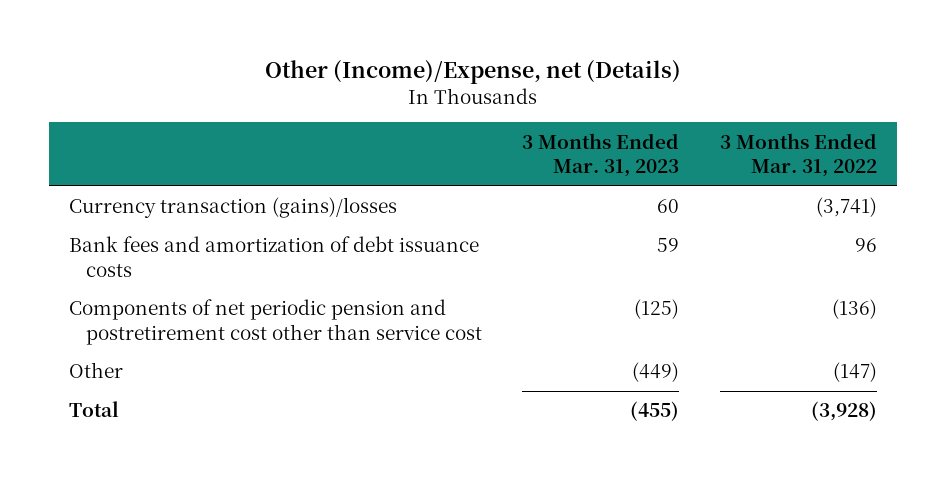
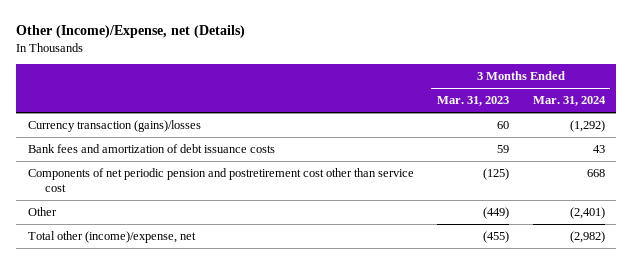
- | 3 Months Ended Mar. 31, 2023 | 3 Months Ended Mar. 31, 2022
+ | 3 Months Ended Mar. 31, 2023 | 3 Months Ended Mar. 31, 2024
- Total | (455) | (3,928)
+ Total other (income)/expense, net | (455) | (2,982)

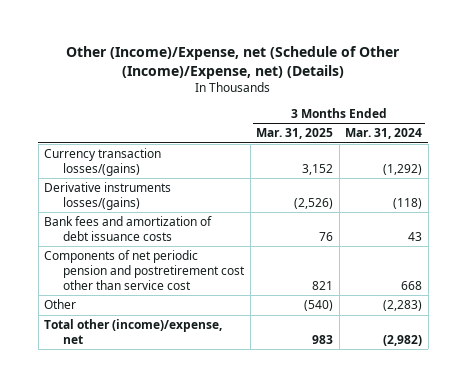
- Other (Income)/Expense, net (Details)
+ Other (Income)/Expense, net (Schedule of Other (Income)/Expense, net) (Details)
- | 3 Months Ended Mar. 31, 2023 | 3 Months Ended Mar. 31, 2024
+ | 3 Months Ended Mar. 31, 2025 | 3 Months Ended Mar. 31, 2024
- Currency transaction (gains)/losses | 60 | (1,292)
+ Currency transaction losses/(gains) | 3,152 | (1,292)
+ Derivative instruments losses/(gains) | (2,526) | (118)
- Other | (449) | (2,401)
+ Other | (540) | (2,283)

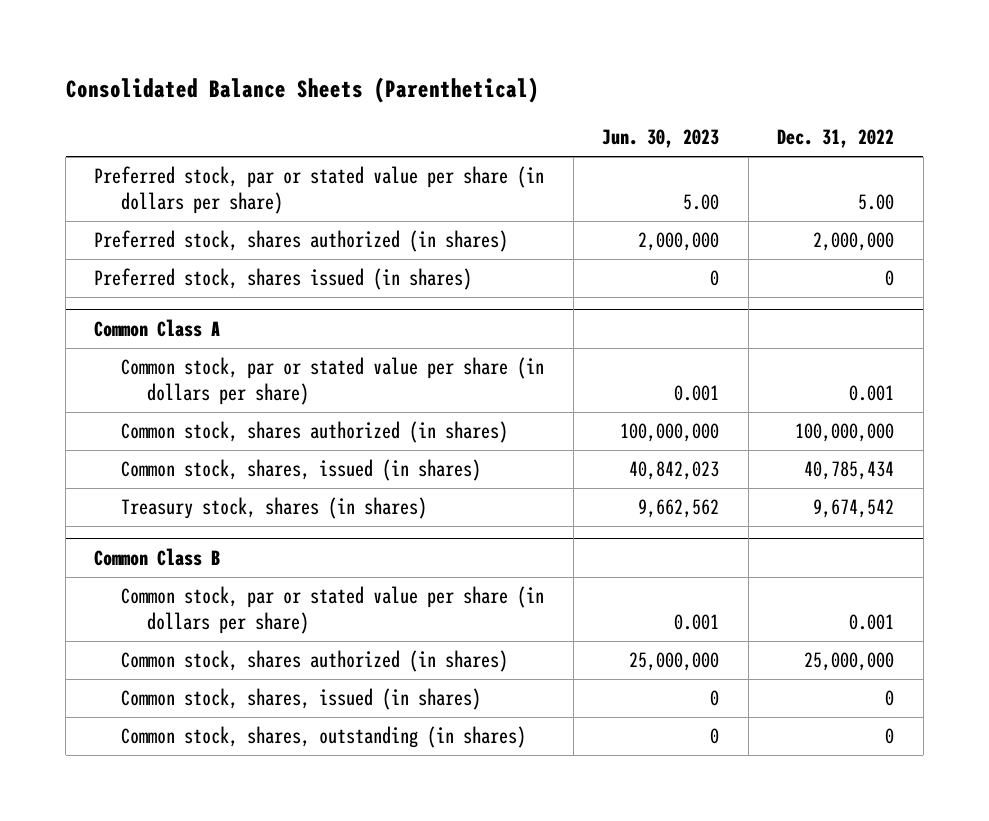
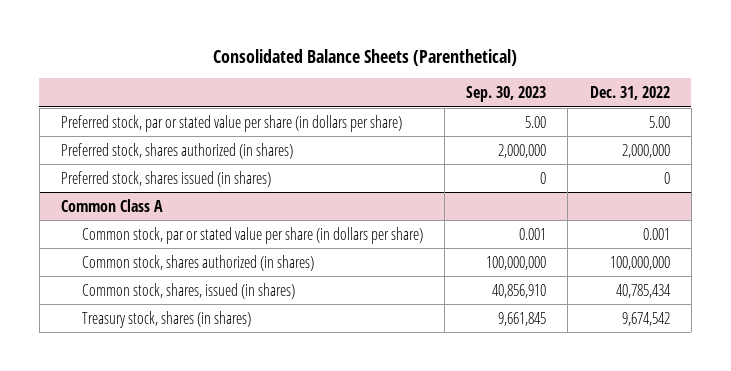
- | Jun. 30, 2023 | Dec. 31, 2022
+ | Sep. 30, 2023 | Dec. 31, 2022
- Common Class B
- Common stock, par or stated value per share (in dollars per share) | 0.001 | 0.001
- Common stock, shares authorized (in shares) | 25,000,000 | 25,000,000
- Common stock, shares, issued (in shares) | 0 | 0
- Common stock, shares, outstanding (in shares) | 0 | 0

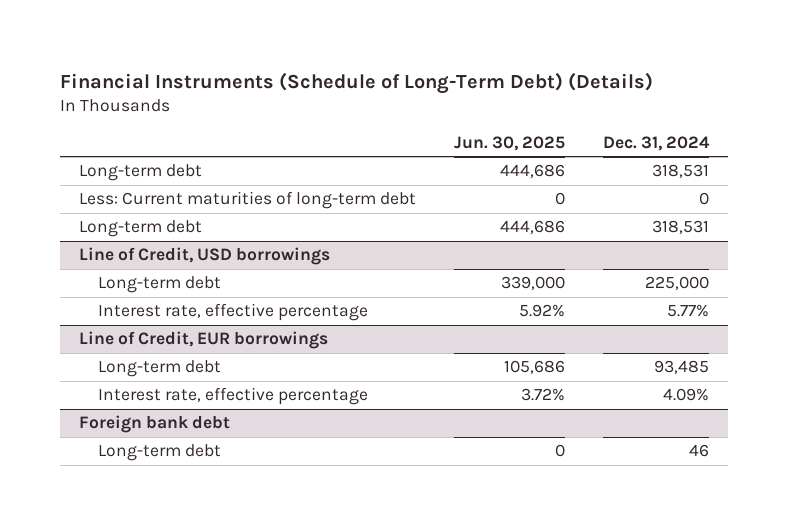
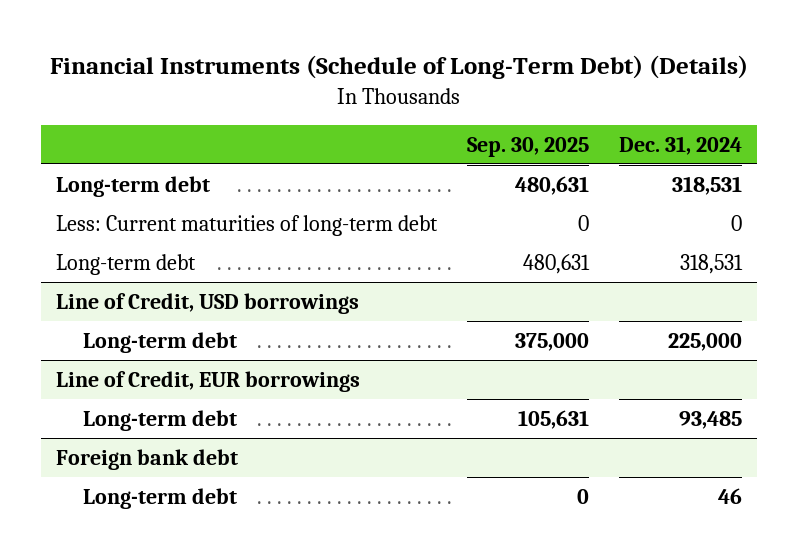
- | Jun. 30, 2025 | Dec. 31, 2024
+ | Sep. 30, 2025 | Dec. 31, 2024
@ Line of Credit, USD borrowings
- Interest rate, effective percentage | 5.92% | 5.77%
@ Line of Credit, EUR borrowings
- Interest rate, effective percentage | 3.72% | 4.09%

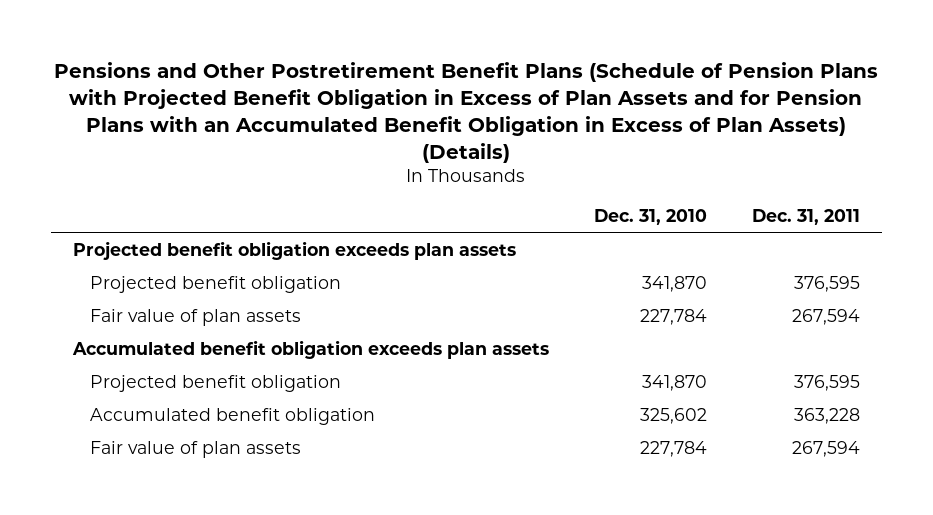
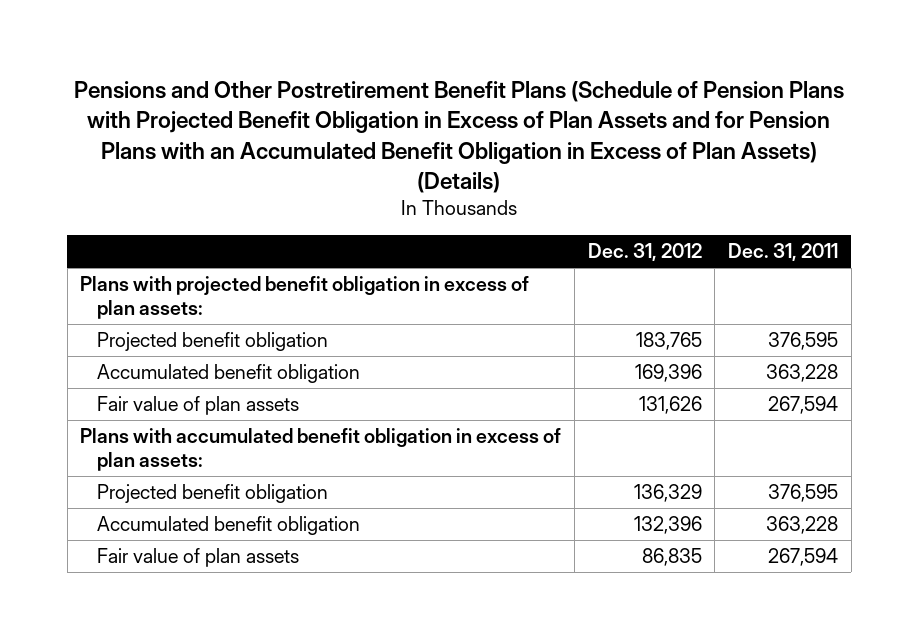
- | Dec. 31, 2010 | Dec. 31, 2011
+ | Dec. 31, 2012 | Dec. 31, 2011
- Projected benefit obligation exceeds plan assets
+ Plans with projected benefit obligation in excess of plan assets:
+ Accumulated benefit obligation | 169,396 | 363,228
- Accumulated benefit obligation exceeds plan assets
+ Plans with accumulated benefit obligation in excess of plan assets:

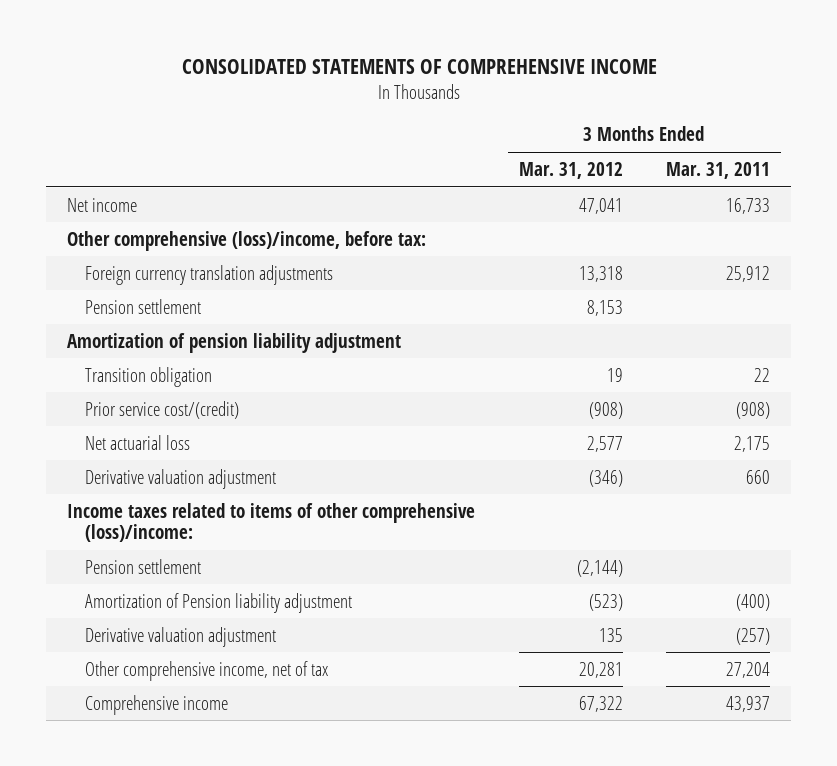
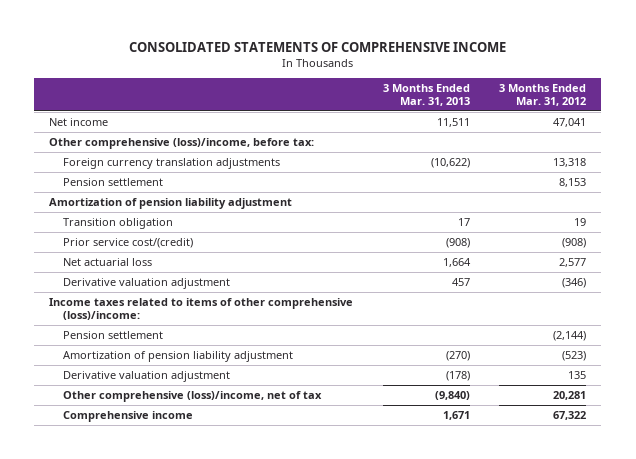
- | 3 Months Ended Mar. 31, 2012 | 3 Months Ended Mar. 31, 2011
+ | 3 Months Ended Mar. 31, 2013 | 3 Months Ended Mar. 31, 2012
- Amortization of Pension liability adjustment | (523) | (400)
+ Amortization of pension liability adjustment | (270) | (523)
- Other comprehensive income, net of tax | 20,281 | 27,204
+ Other comprehensive (loss)/income, net of tax | (9,840) | 20,281

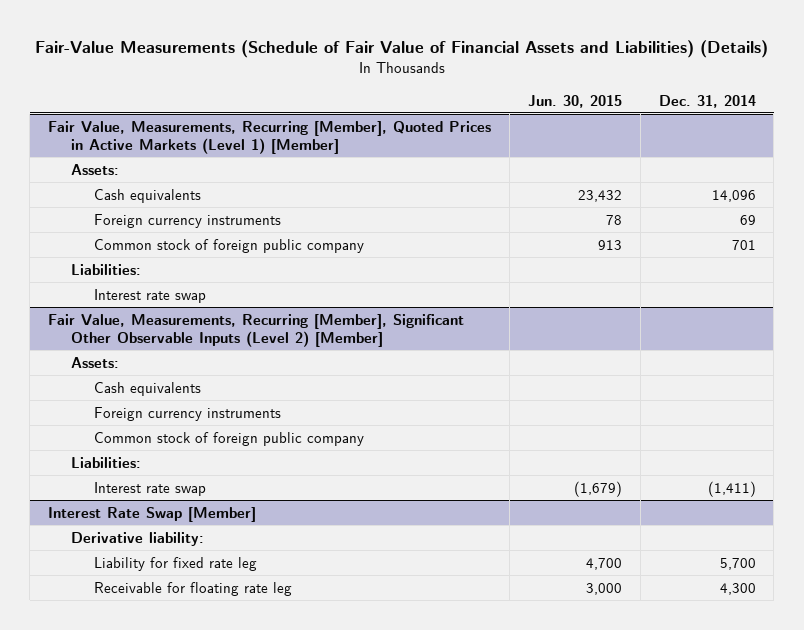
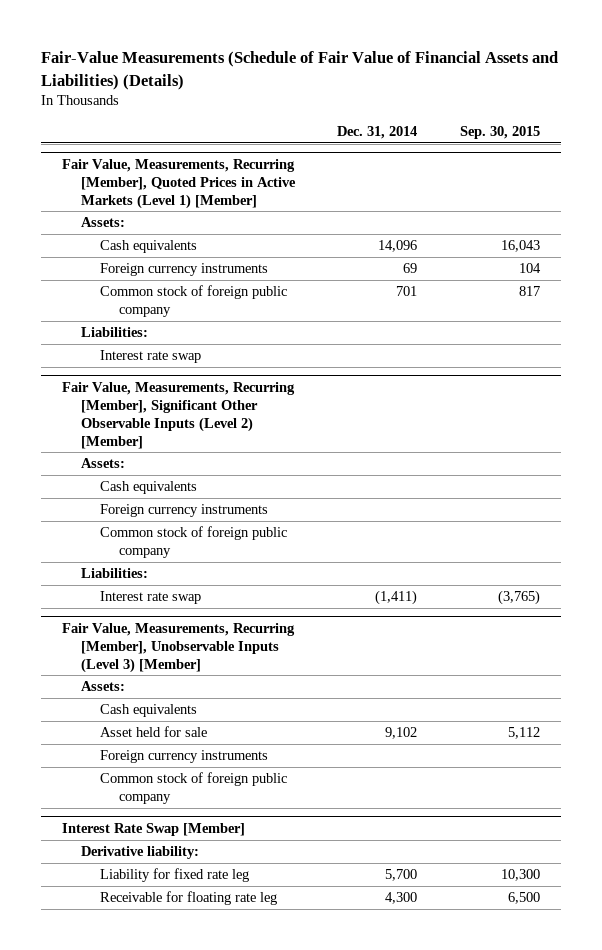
- | Jun. 30, 2015 | Dec. 31, 2014
+ | Dec. 31, 2014 | Sep. 30, 2015
+ Fair Value, Measurements, Recurring [Member], Unobservable Inputs (Level 3) [Member]
+ Assets:
+ Cash equivalents
+ Asset held for sale | 9,102 | 5,112
+ Foreign currency instruments
+ Common stock of foreign public company

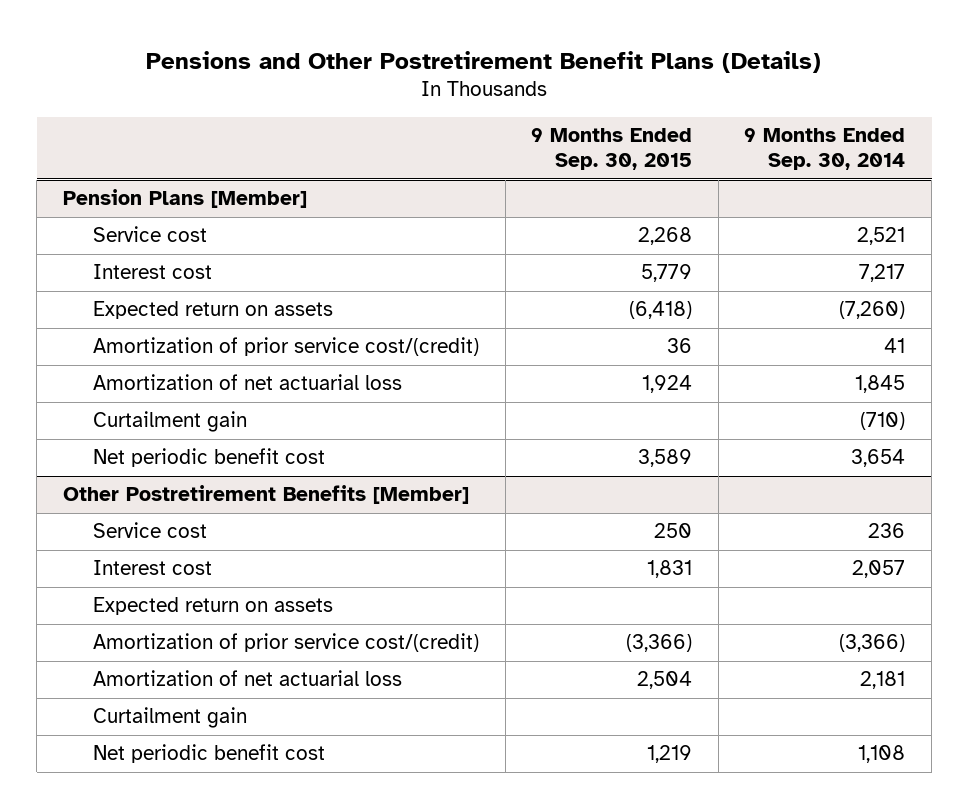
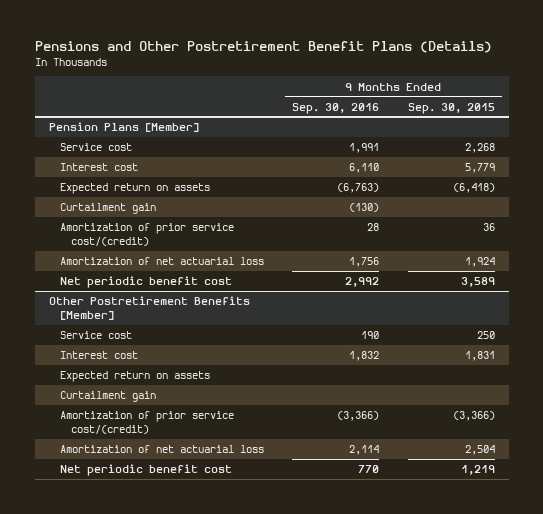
- | 9 Months Ended Sep. 30, 2015 | 9 Months Ended Sep. 30, 2014
+ | 9 Months Ended Sep. 30, 2016 | 9 Months Ended Sep. 30, 2015
@ Pension Plans [Member]
moved up: Curtailment gain | (130) |
@ Other Postretirement Benefits [Member]
moved up: Curtailment gain

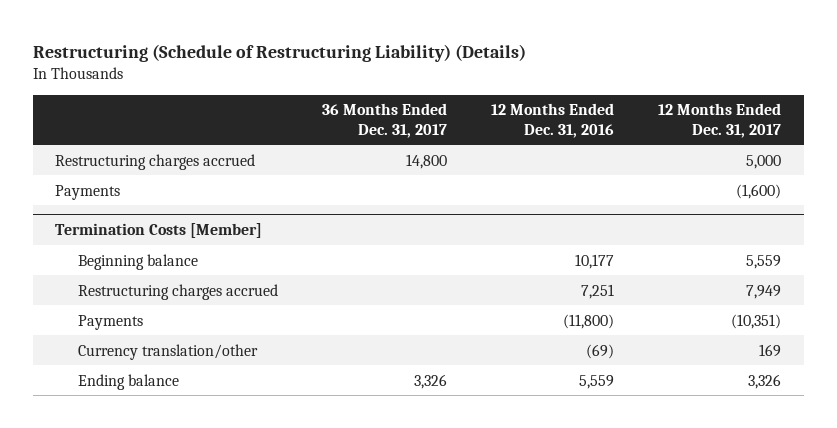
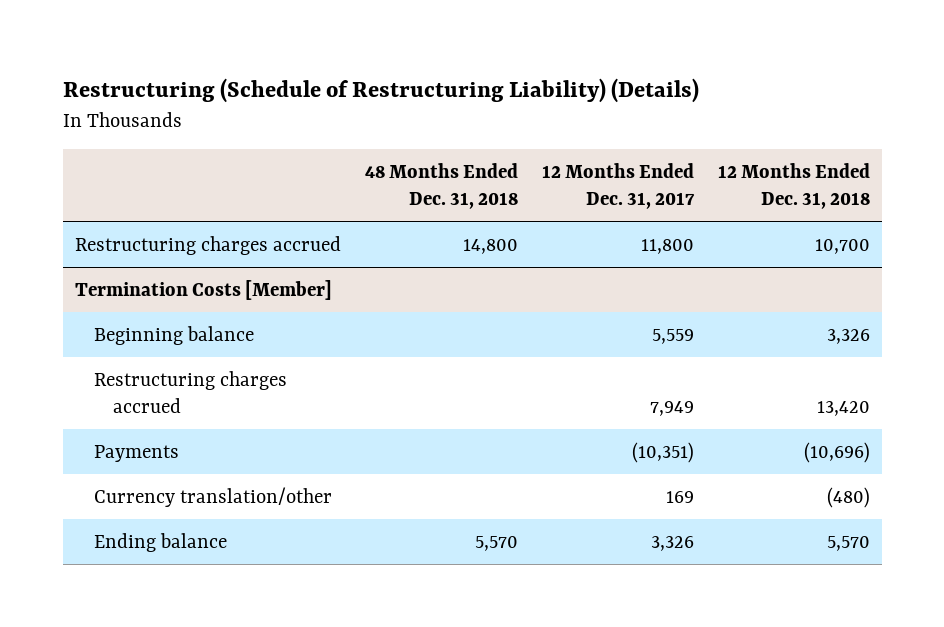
- | 36 Months Ended Dec. 31, 2017 | 12 Months Ended Dec. 31, 2016 | 12 Months Ended Dec. 31, 2017
+ | 48 Months Ended Dec. 31, 2018 | 12 Months Ended Dec. 31, 2017 | 12 Months Ended Dec. 31, 2018
- Restructuring charges accrued | 14,800 | | 5,000
- Payments | | | (1,600)
+ Restructuring charges accrued | 14,800 | 11,800 | 10,700

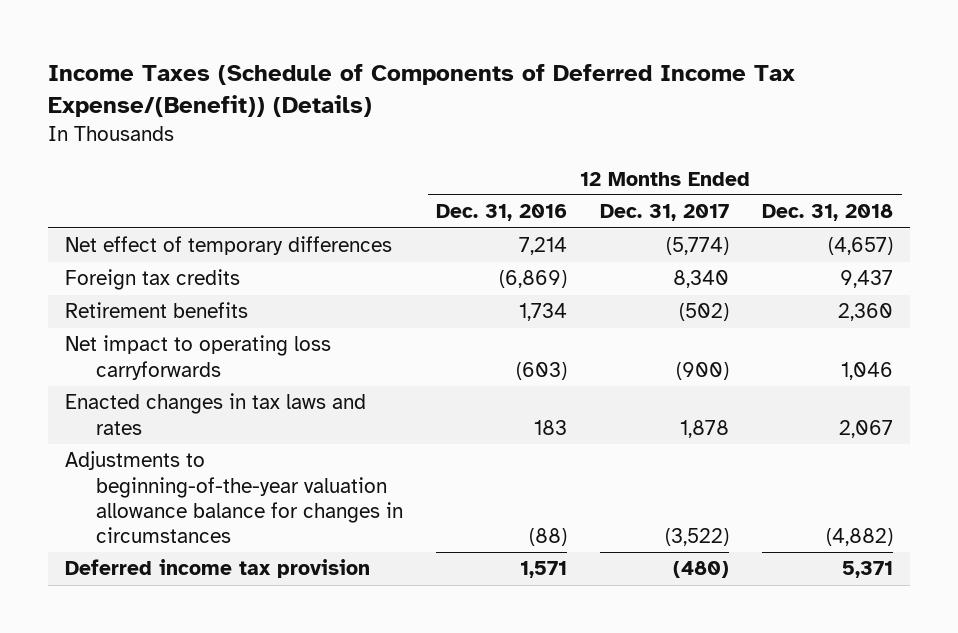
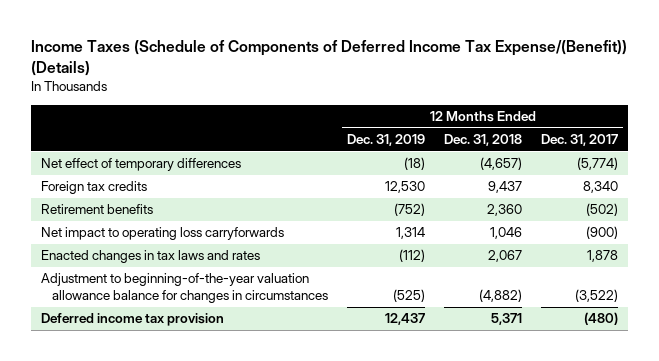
- | 12 Months Ended Dec. 31, 2016 | 12 Months Ended Dec. 31, 2017 | 12 Months Ended Dec. 31, 2018
+ | 12 Months Ended Dec. 31, 2019 | 12 Months Ended Dec. 31, 2018 | 12 Months Ended Dec. 31, 2017
- Adjustments to beginning-of-the-year valuation allowance balance for changes in circumstances | (88) | (3,522) | (4,882)
+ Adjustment to beginning-of-the-year valuation allowance balance for changes in circumstances | (525) | (4,882) | (3,522)

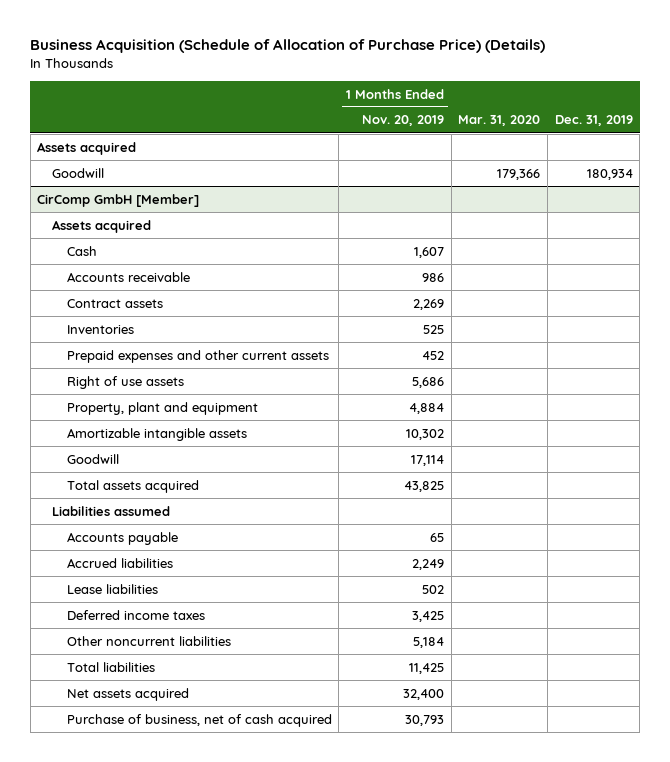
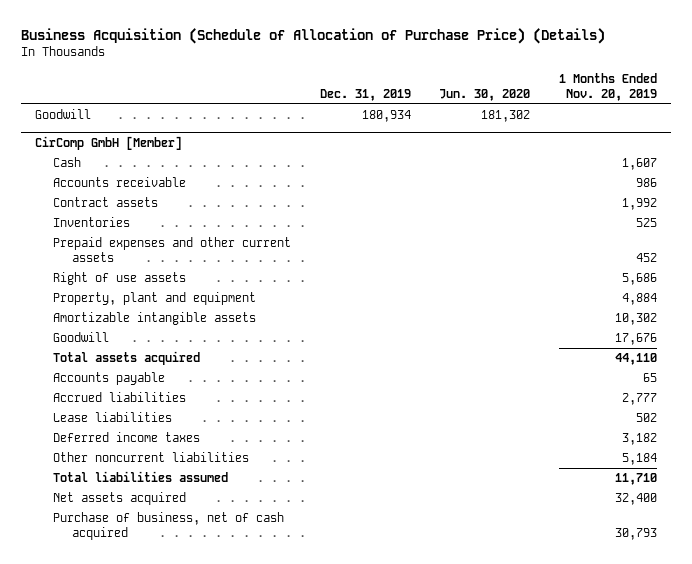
- | 1 Months Ended Nov. 20, 2019 | Mar. 31, 2020 | Dec. 31, 2019
+ | Dec. 31, 2019 | Jun. 30, 2020 | 1 Months Ended Nov. 20, 2019
- Assets acquired
@ CirComp GmbH [Member]
- Assets acquired
- Contract assets | 2,269 | |
+ Contract assets | | | 1,992
- Goodwill | 17,114 | |
- Total assets acquired | 43,825 | |
- Liabilities assumed
+ Goodwill | | | 17,676
+ Total assets acquired | | | 44,110
- Accrued liabilities | 2,249 | |
+ Accrued liabilities | | | 2,777
- Deferred income taxes | 3,425 | |
+ Deferred income taxes | | | 3,182
- Total liabilities | 11,425 | |
+ Total liabilities assumed | | | 11,710

